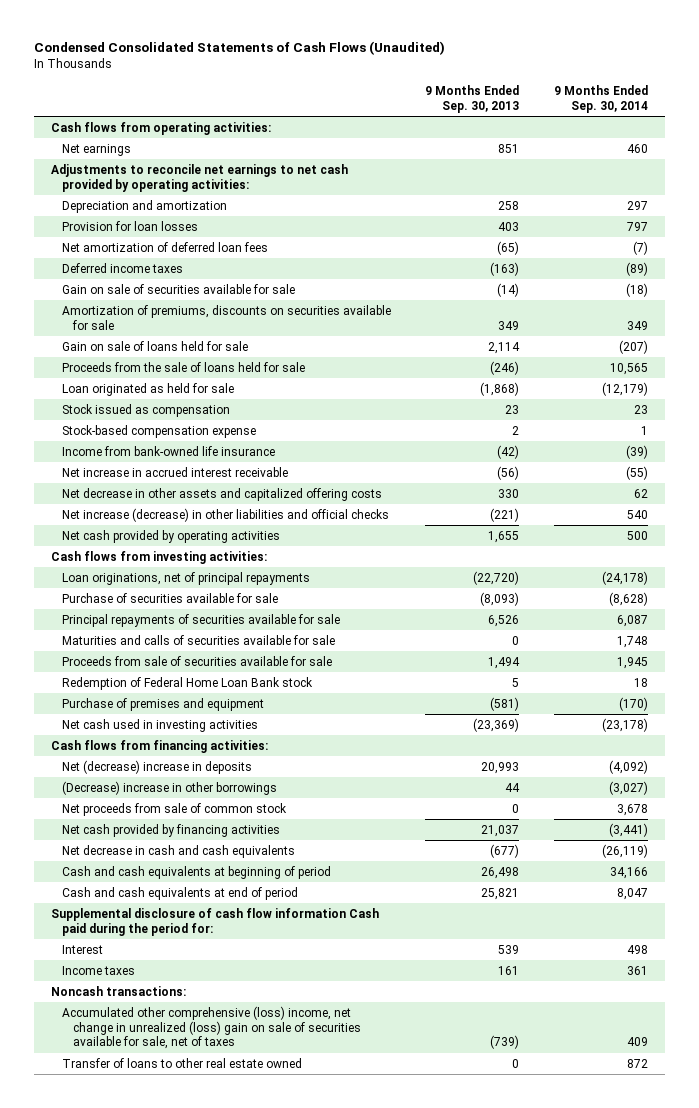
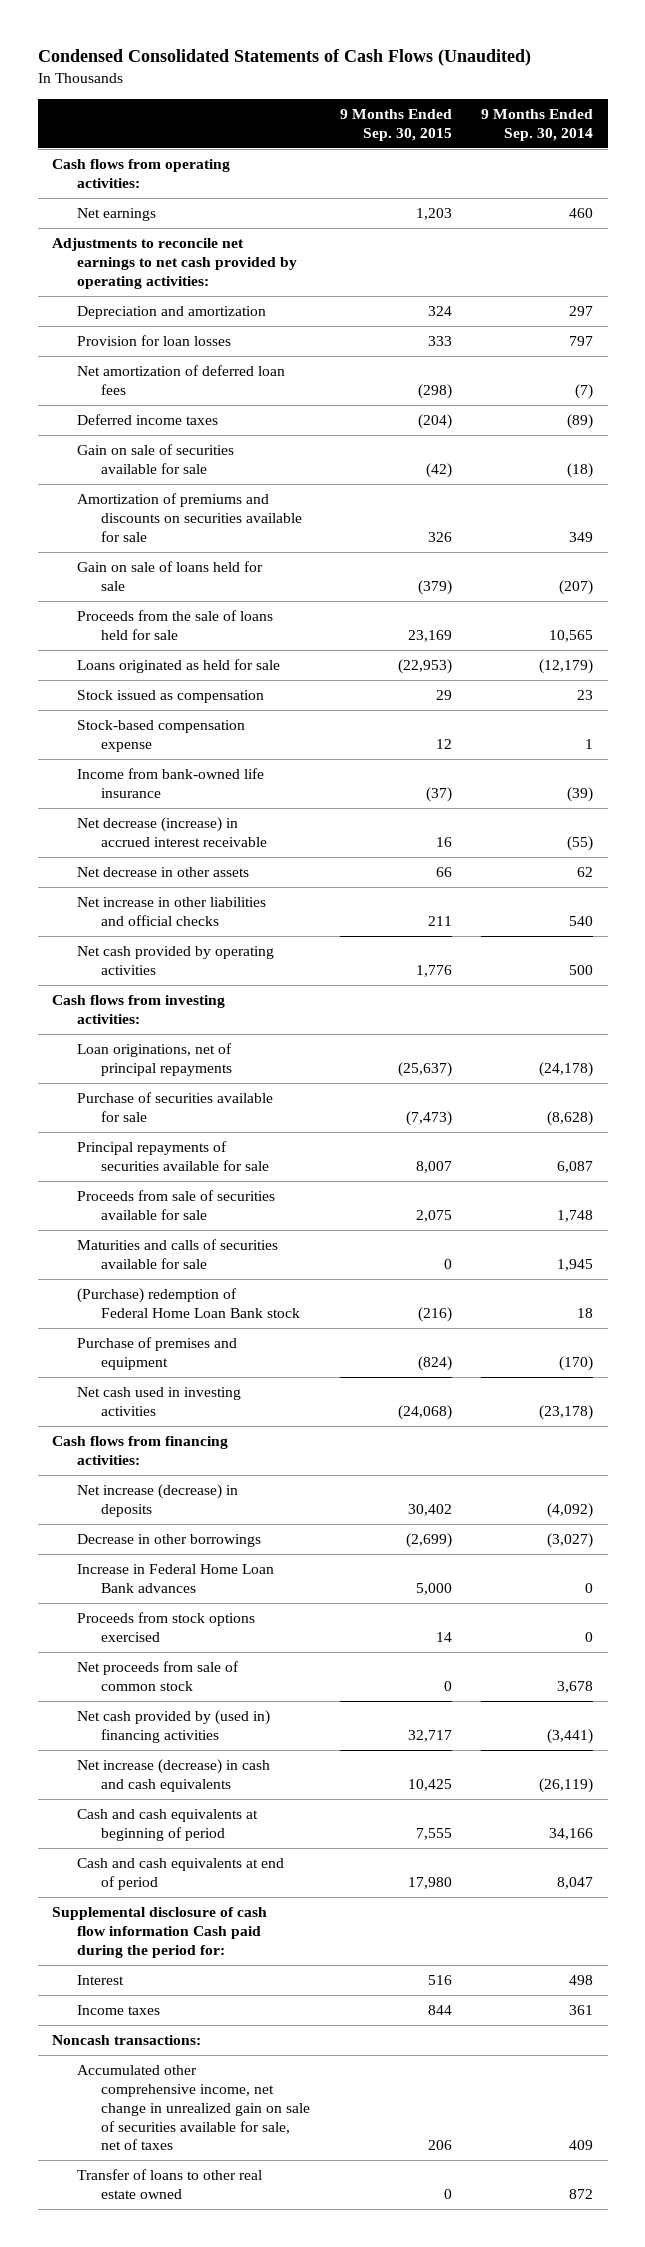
- | 9 Months Ended Sep. 30, 2013 | 9 Months Ended Sep. 30, 2014
+ | 9 Months Ended Sep. 30, 2015 | 9 Months Ended Sep. 30, 2014
- Amortization of premiums, discounts on securities available for sale | 349 | 349
+ Amortization of premiums and discounts on securities available for sale | 326 | 349
- Loan originated as held for sale | (1,868) | (12,179)
+ Loans originated as held for sale | (22,953) | (12,179)
- Net increase in accrued interest receivable | (56) | (55)
- Net decrease in other assets and capitalized offering costs | 330 | 62
- Net increase (decrease) in other liabilities and official checks | (221) | 540
+ Net decrease (increase) in accrued interest receivable | 16 | (55)
+ Net decrease in other assets | 66 | 62
+ Net increase in other liabilities and official checks | 211 | 540
- Maturities and calls of securities available for sale | 0 | 1,748
- Proceeds from sale of securities available for sale | 1,494 | 1,945
- Redemption of Federal Home Loan Bank stock | 5 | 18
+ Proceeds from sale of securities available for sale | 2,075 | 1,748
+ Maturities and calls of securities available for sale | 0 | 1,945
+ (Purchase) redemption of Federal Home Loan Bank stock | (216) | 18
- Net (decrease) increase in deposits | 20,993 | (4,092)
- (Decrease) increase in other borrowings | 44 | (3,027)
+ Net increase (decrease) in deposits | 30,402 | (4,092)
+ Decrease in other borrowings | (2,699) | (3,027)
+ Increase in Federal Home Loan Bank advances | 5,000 | 0
+ Proceeds from stock options exercised | 14 | 0
- Net cash provided by financing activities | 21,037 | (3,441)
- Net decrease in cash and cash equivalents | (677) | (26,119)
+ Net cash provided by (used in) financing activities | 32,717 | (3,441)
+ Net increase (decrease) in cash and cash equivalents | 10,425 | (26,119)
- Accumulated other comprehensive (loss) income, net change in unrealized (loss) gain on sale of securities available for sale, net of taxes | (739) | 409
+ Accumulated other comprehensive income, net change in unrealized gain on sale of securities available for sale, net of taxes | 206 | 409

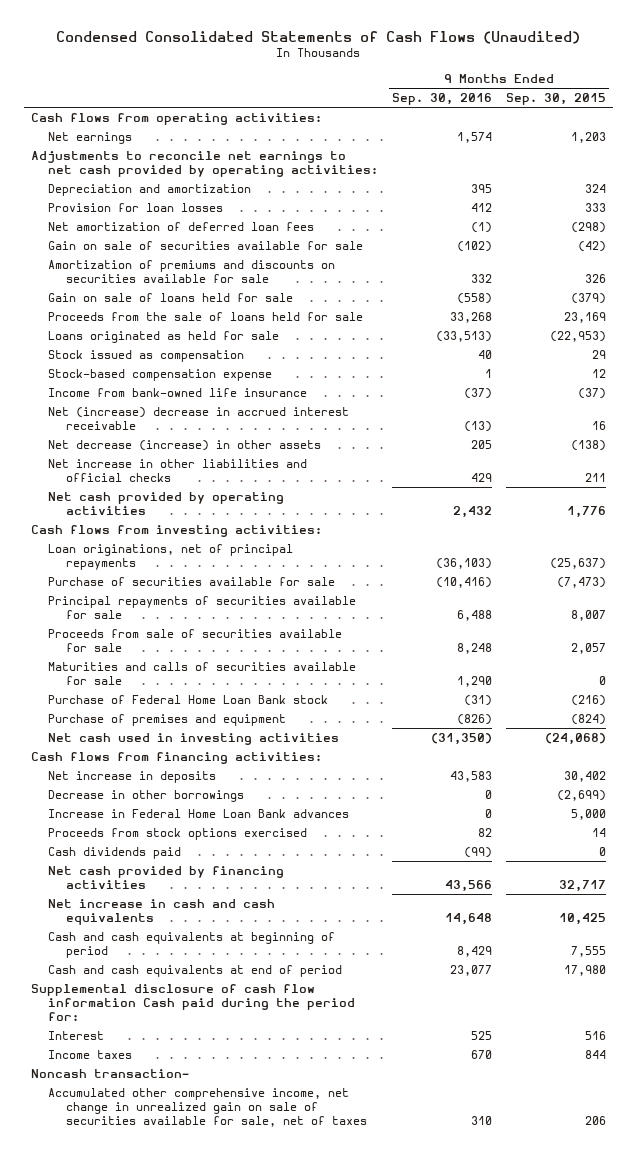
- | 9 Months Ended Sep. 30, 2015 | 9 Months Ended Sep. 30, 2014
+ | 9 Months Ended Sep. 30, 2016 | 9 Months Ended Sep. 30, 2015
- Deferred income taxes | (204) | (89)
- Net decrease (increase) in accrued interest receivable | 16 | (55)
- Net decrease in other assets | 66 | 62
+ Net (increase) decrease in accrued interest receivable | (13) | 16
+ Net decrease (increase) in other assets | 205 | (138)
- Proceeds from sale of securities available for sale | 2,075 | 1,748
+ Proceeds from sale of securities available for sale | 8,248 | 2,057
- (Purchase) redemption of Federal Home Loan Bank stock | (216) | 18
+ Purchase of Federal Home Loan Bank stock | (31) | (216)
- Net increase (decrease) in deposits | 30,402 | (4,092)
+ Net increase in deposits | 43,583 | 30,402
- Net proceeds from sale of common stock | 0 | 3,678
- Net cash provided by (used in) financing activities | 32,717 | (3,441)
- Net increase (decrease) in cash and cash equivalents | 10,425 | (26,119)
+ Cash dividends paid | (99) | 0
+ Net cash provided by financing activities | 43,566 | 32,717
+ Net increase in cash and cash equivalents | 14,648 | 10,425
- Noncash transactions:
+ Noncash transaction-
- Transfer of loans to other real estate owned | 0 | 872

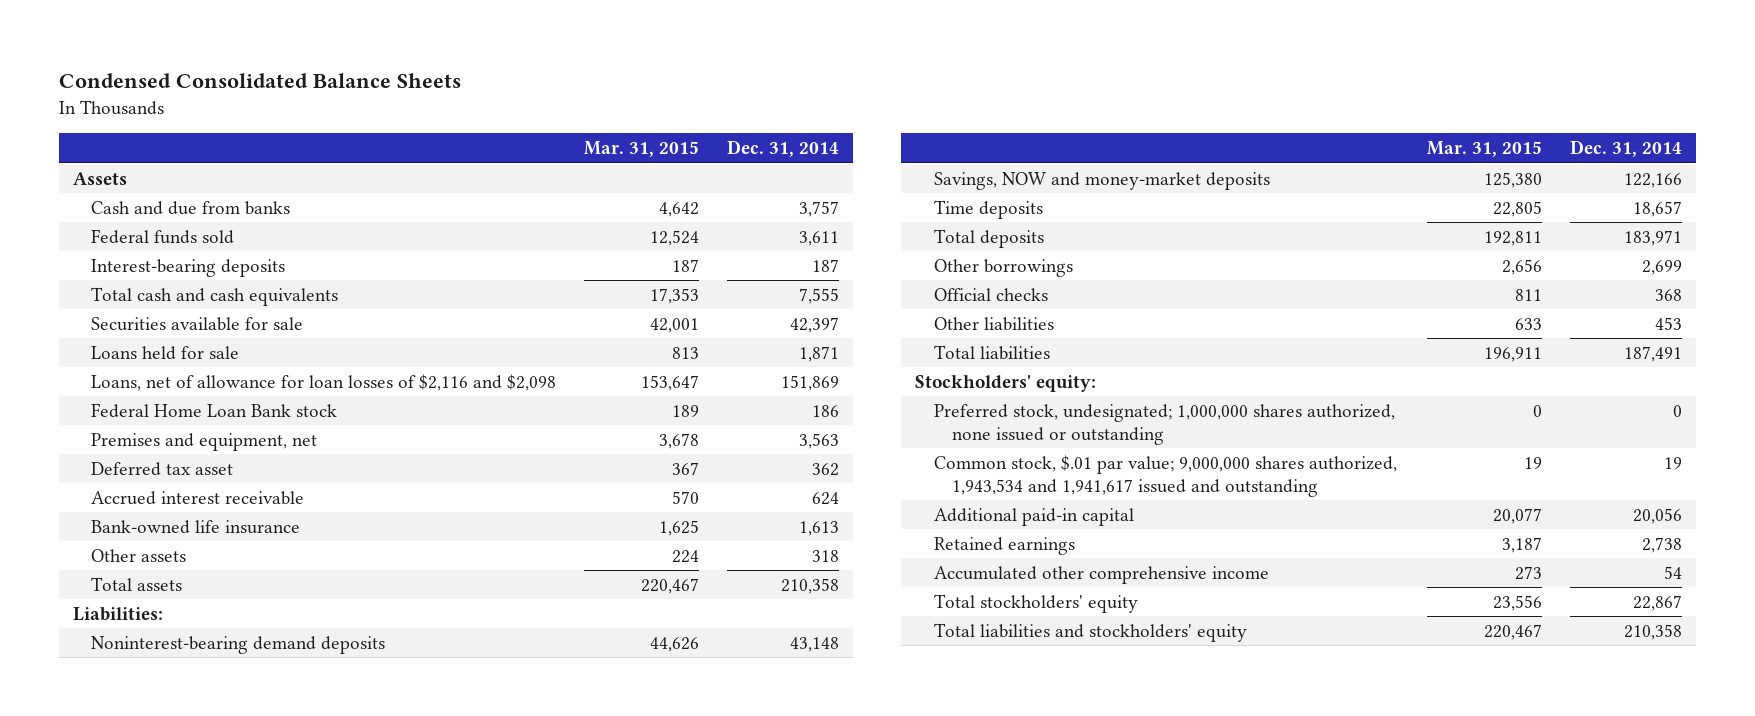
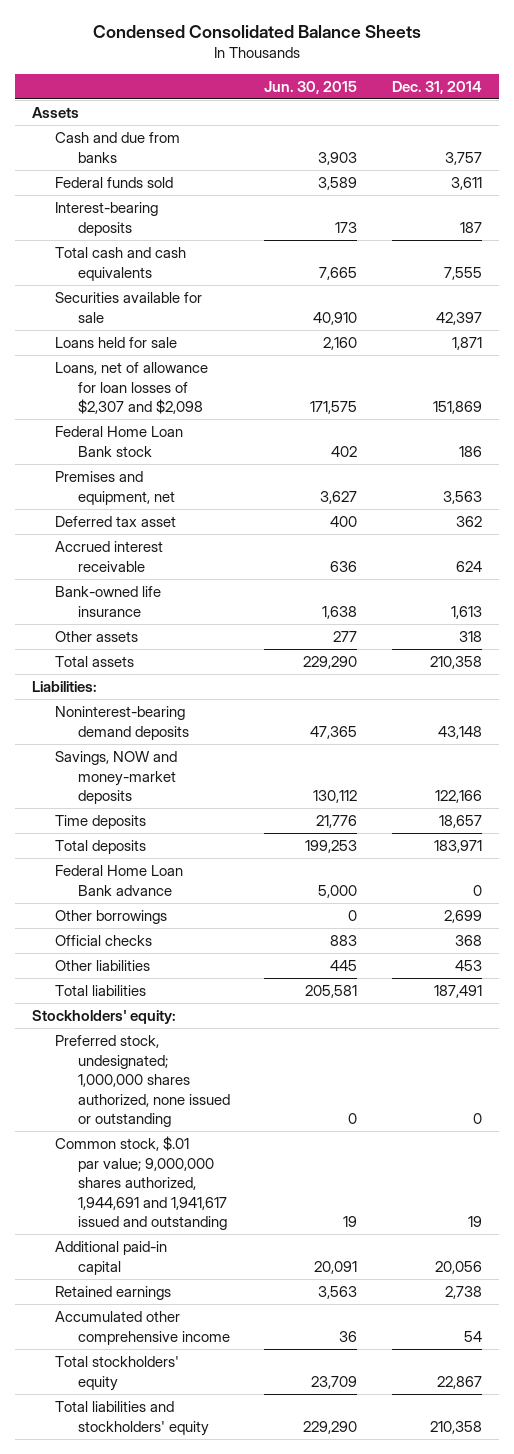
- | Mar. 31, 2015 | Dec. 31, 2014
+ | Jun. 30, 2015 | Dec. 31, 2014
- Loans, net of allowance for loan losses of $2,116 and $2,098 | 153,647 | 151,869
+ Loans, net of allowance for loan losses of $2,307 and $2,098 | 171,575 | 151,869
+ Federal Home Loan Bank advance | 5,000 | 0
- Common stock, $.01 par value; 9,000,000 shares authorized, 1,943,534 and 1,941,617 issued and outstanding | 19 | 19
+ Common stock, $.01 par value; 9,000,000 shares authorized, 1,944,691 and 1,941,617 issued and outstanding | 19 | 19

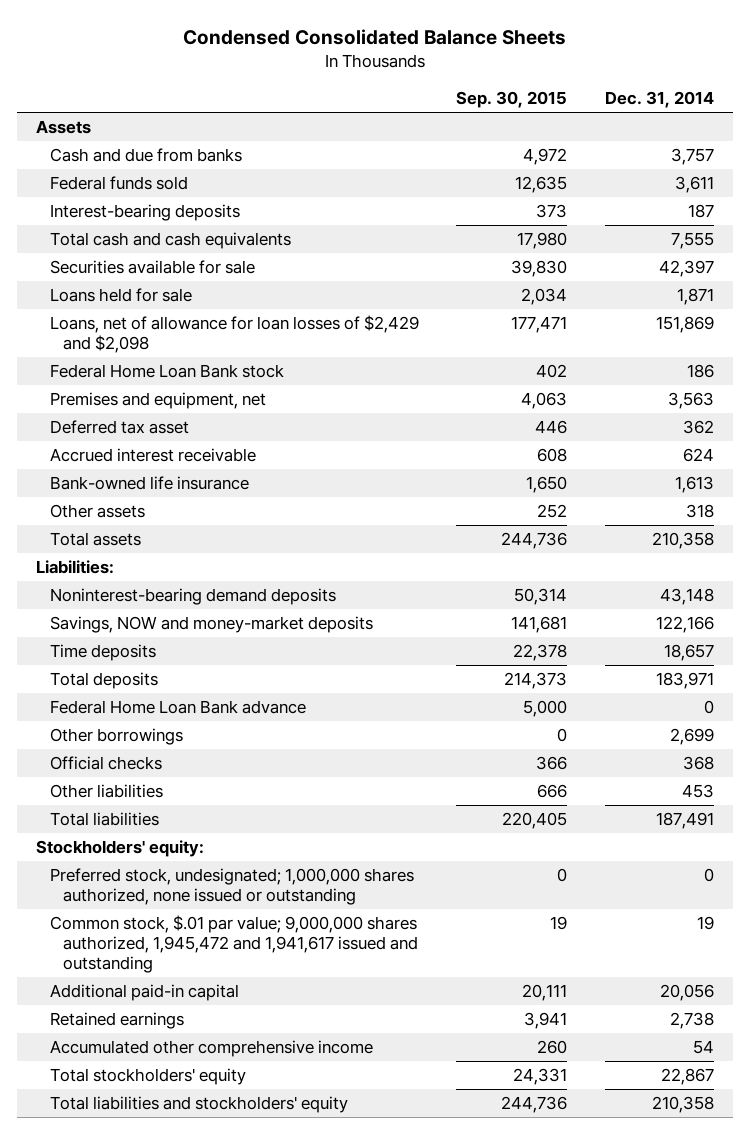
- | Jun. 30, 2015 | Dec. 31, 2014
+ | Sep. 30, 2015 | Dec. 31, 2014
- Loans, net of allowance for loan losses of $2,307 and $2,098 | 171,575 | 151,869
+ Loans, net of allowance for loan losses of $2,429 and $2,098 | 177,471 | 151,869
- Common stock, $.01 par value; 9,000,000 shares authorized, 1,944,691 and 1,941,617 issued and outstanding | 19 | 19
+ Common stock, $.01 par value; 9,000,000 shares authorized, 1,945,472 and 1,941,617 issued and outstanding | 19 | 19

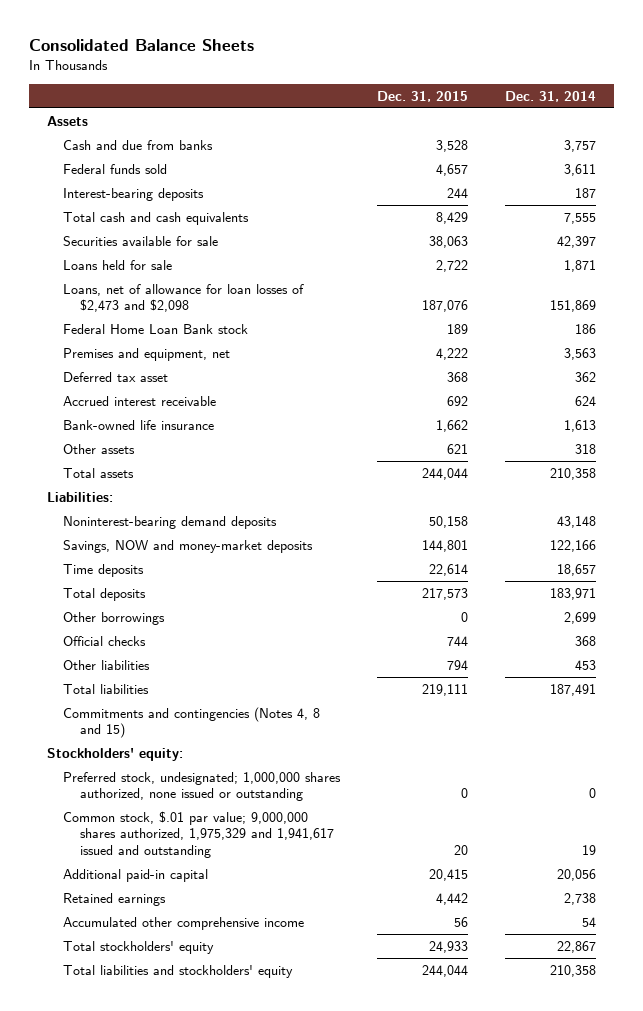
- Condensed Consolidated Balance Sheets
+ Consolidated Balance Sheets
- | Sep. 30, 2015 | Dec. 31, 2014
+ | Dec. 31, 2015 | Dec. 31, 2014
- Loans, net of allowance for loan losses of $2,429 and $2,098 | 177,471 | 151,869
+ Loans, net of allowance for loan losses of $2,473 and $2,098 | 187,076 | 151,869
- Federal Home Loan Bank advance | 5,000 | 0
+ Commitments and contingencies (Notes 4, 8 and 15)
- Common stock, $.01 par value; 9,000,000 shares authorized, 1,945,472 and 1,941,617 issued and outstanding | 19 | 19
+ Common stock, $.01 par value; 9,000,000 shares authorized, 1,975,329 and 1,941,617 issued and outstanding | 20 | 19

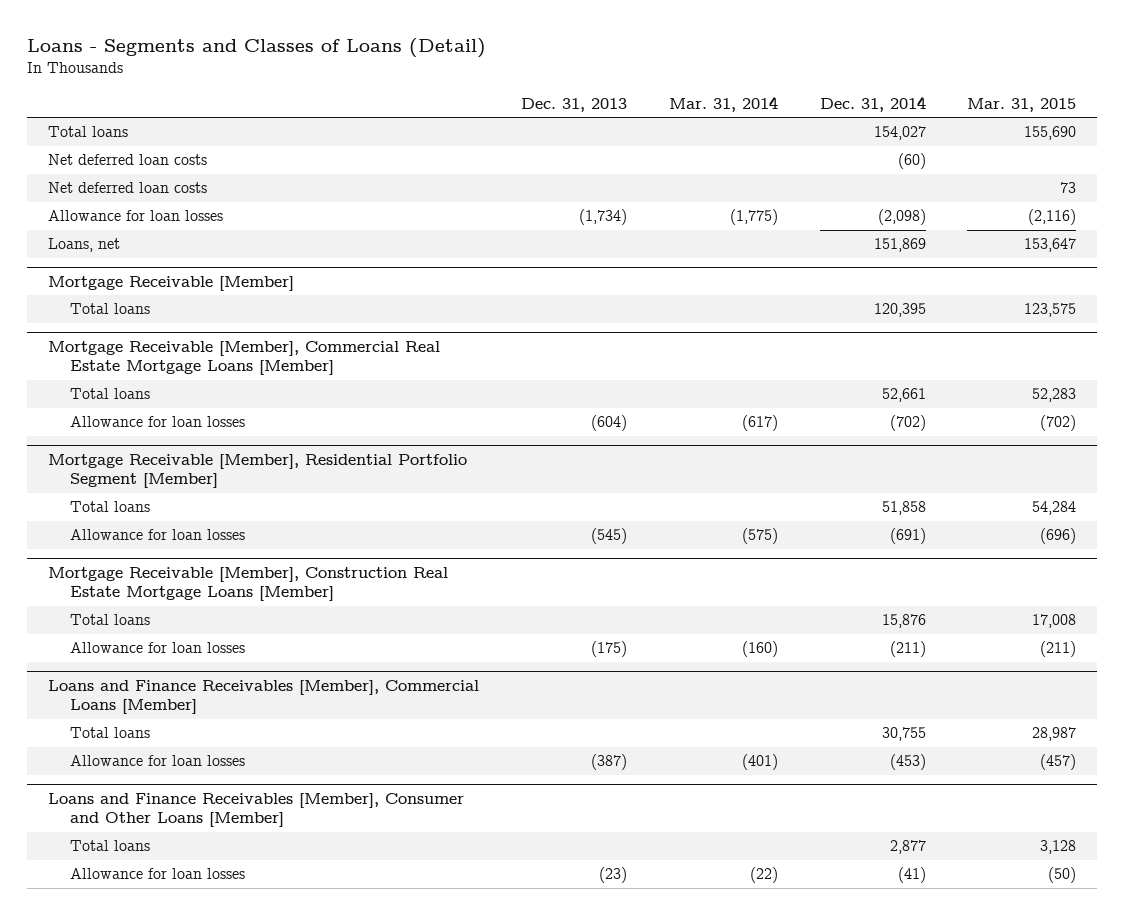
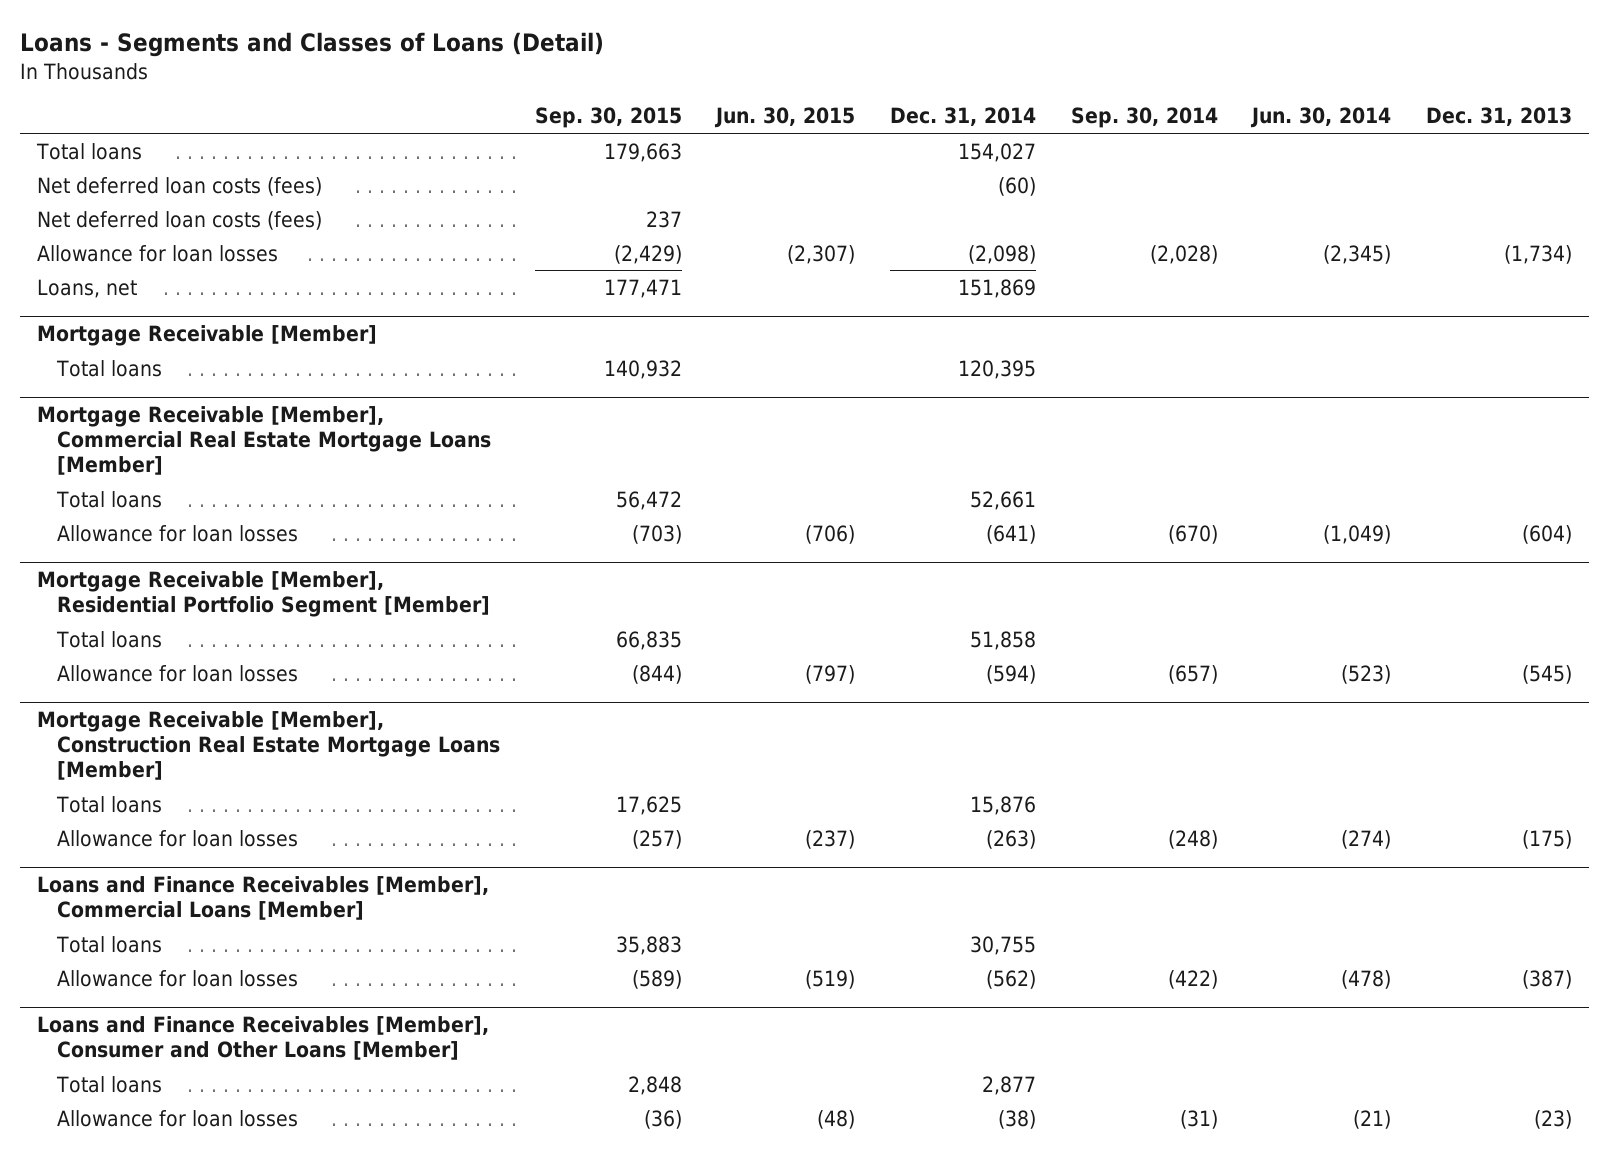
- | Dec. 31, 2013 | Mar. 31, 2014 | Dec. 31, 2014 | Mar. 31, 2015
+ | Sep. 30, 2015 | Jun. 30, 2015 | Dec. 31, 2014 | Sep. 30, 2014 | Jun. 30, 2014 | Dec. 31, 2013
- Net deferred loan costs | | | (60) |
- Net deferred loan costs | | | | 73
+ Net deferred loan costs (fees) | | | (60) | | |
+ Net deferred loan costs (fees) | 237 | | | | |
@ Mortgage Receivable [Member], Commercial Real Estate Mortgage Loans [Member]
- Allowance for loan losses | (604) | (617) | (702) | (702)
+ Allowance for loan losses | (703) | (706) | (641) | (670) | (1,049) | (604)
@ Mortgage Receivable [Member], Residential Portfolio Segment [Member]
- Allowance for loan losses | (545) | (575) | (691) | (696)
+ Allowance for loan losses | (844) | (797) | (594) | (657) | (523) | (545)
@ Mortgage Receivable [Member], Construction Real Estate Mortgage Loans [Member]
- Allowance for loan losses | (175) | (160) | (211) | (211)
+ Allowance for loan losses | (257) | (237) | (263) | (248) | (274) | (175)
@ Loans and Finance Receivables [Member], Commercial Loans [Member]
- Allowance for loan losses | (387) | (401) | (453) | (457)
+ Allowance for loan losses | (589) | (519) | (562) | (422) | (478) | (387)
@ Loans and Finance Receivables [Member], Consumer and Other Loans [Member]
- Allowance for loan losses | (23) | (22) | (41) | (50)
+ Allowance for loan losses | (36) | (48) | (38) | (31) | (21) | (23)

